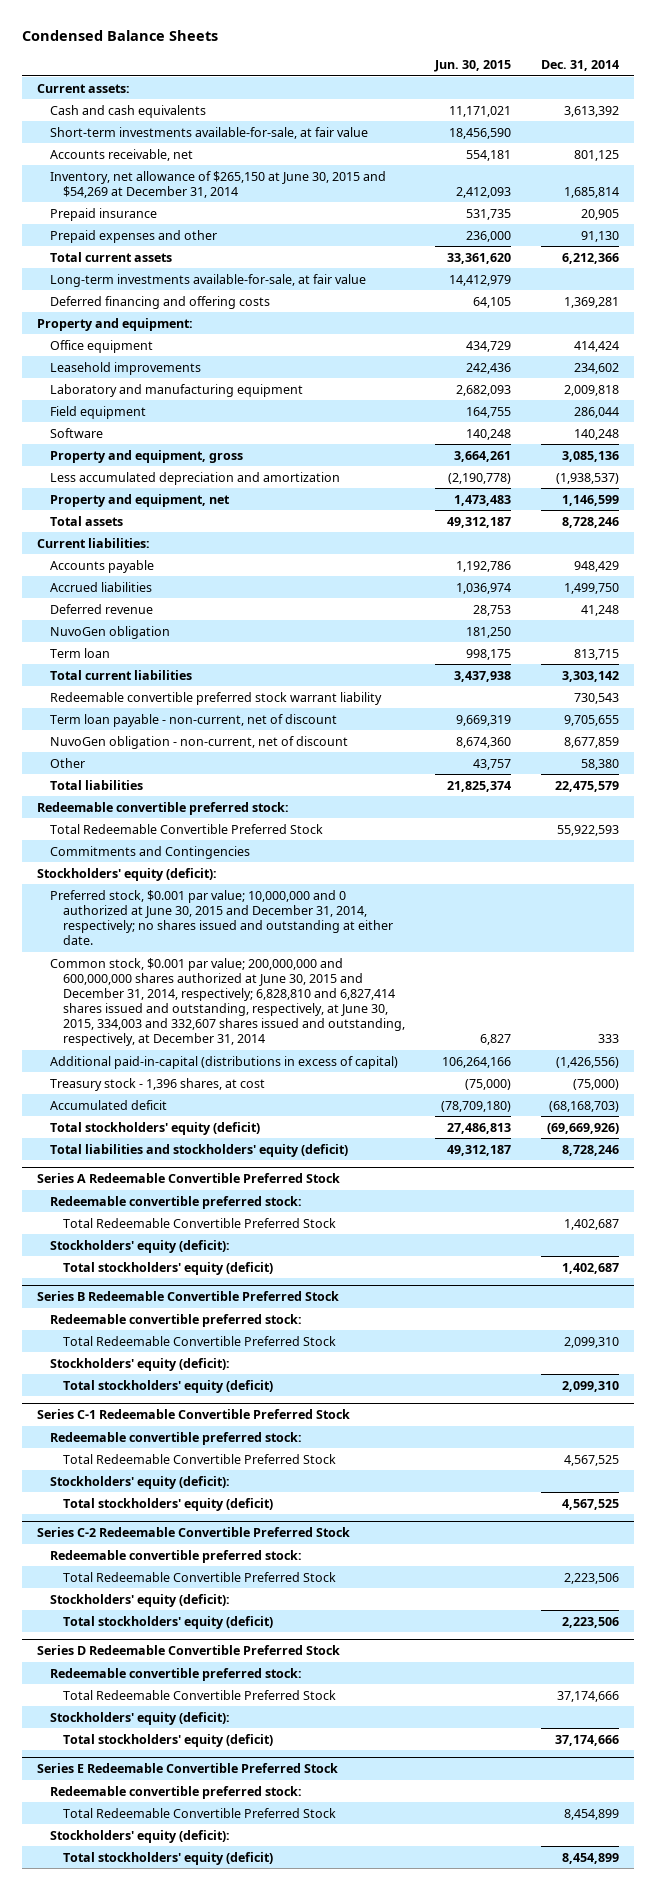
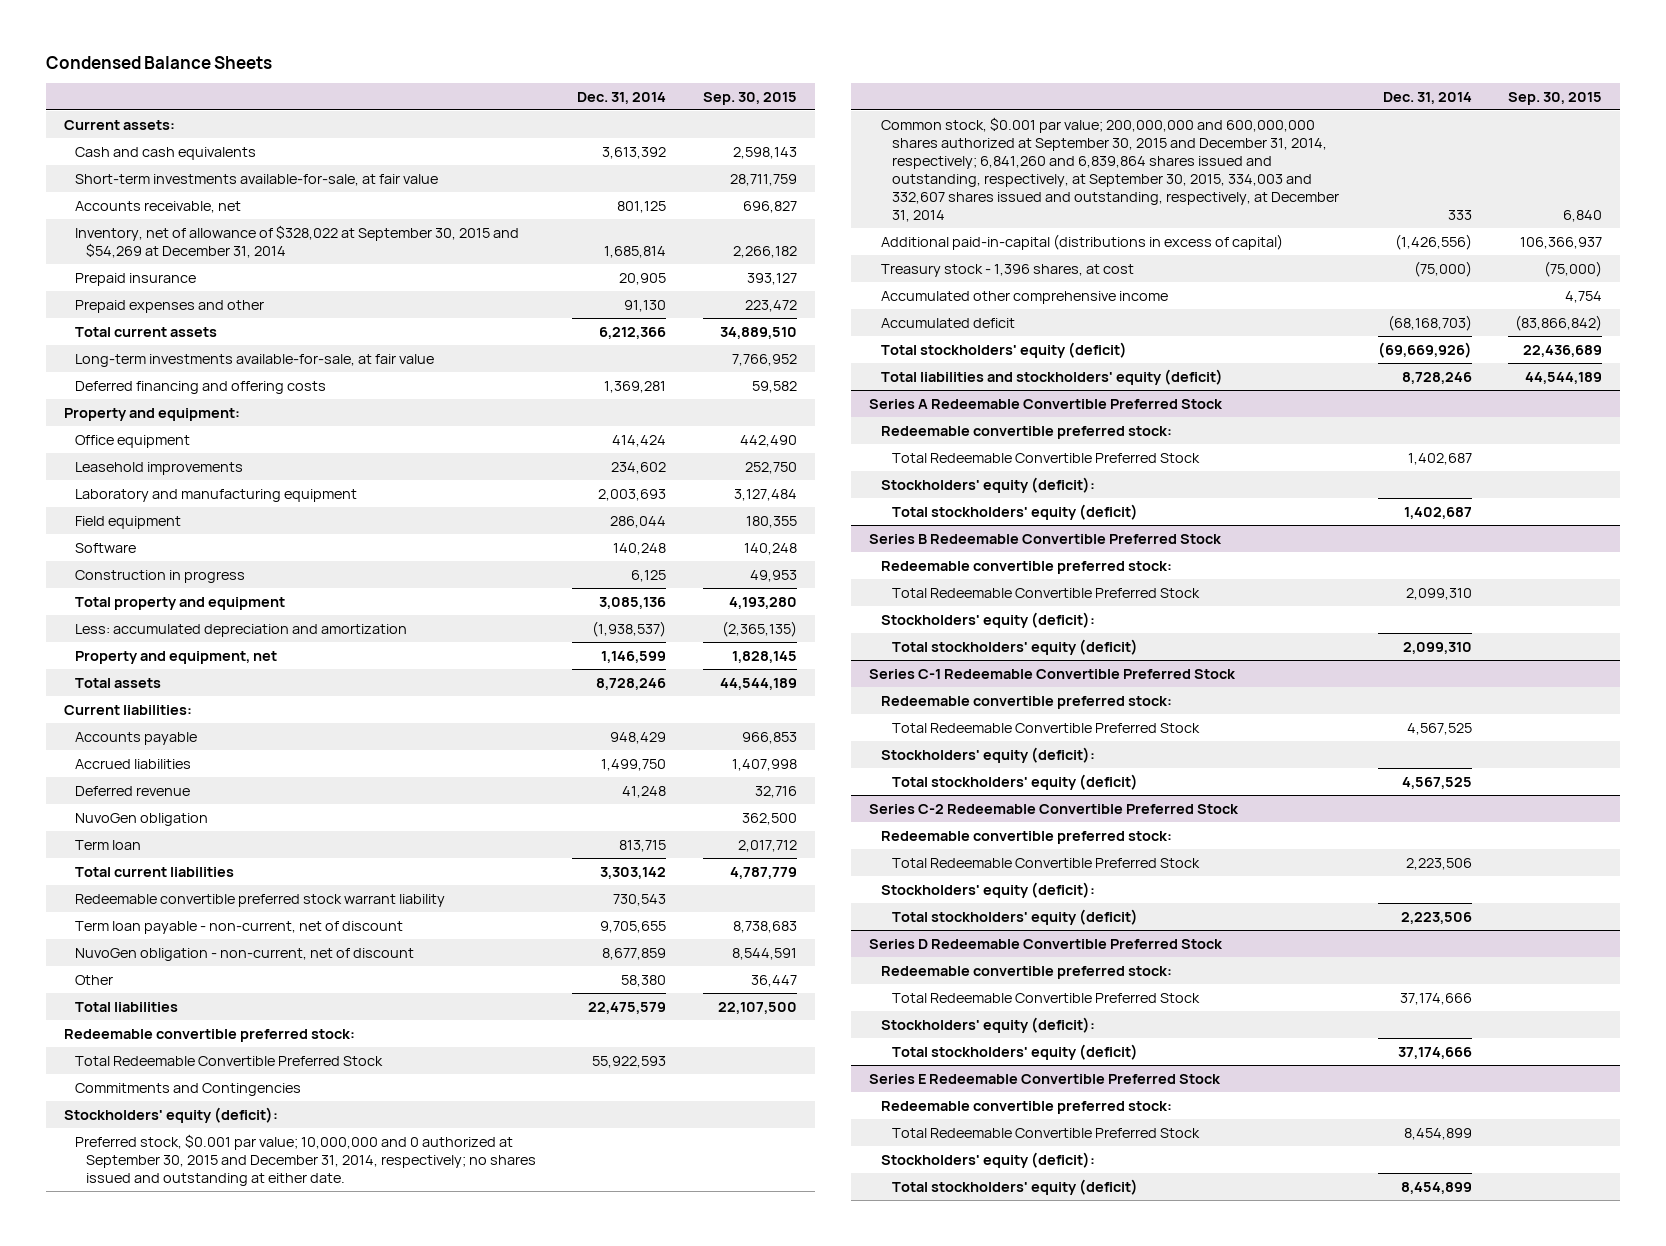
- | Jun. 30, 2015 | Dec. 31, 2014
+ | Dec. 31, 2014 | Sep. 30, 2015
- Inventory, net allowance of $265,150 at June 30, 2015 and $54,269 at December 31, 2014 | 2,412,093 | 1,685,814
+ Inventory, net of allowance of $328,022 at September 30, 2015 and $54,269 at December 31, 2014 | 1,685,814 | 2,266,182
- Laboratory and manufacturing equipment | 2,682,093 | 2,009,818
+ Laboratory and manufacturing equipment | 2,003,693 | 3,127,484
- Property and equipment, gross | 3,664,261 | 3,085,136
- Less accumulated depreciation and amortization | (2,190,778) | (1,938,537)
+ Construction in progress | 6,125 | 49,953
+ Total property and equipment | 3,085,136 | 4,193,280
+ Less: accumulated depreciation and amortization | (1,938,537) | (2,365,135)
- Preferred stock, $0.001 par value; 10,000,000 and 0 authorized at June 30, 2015 and December 31, 2014, respectively; no shares issued and outstanding at either date.
- Common stock, $0.001 par value; 200,000,000 and 600,000,000 shares authorized at June 30, 2015 and December 31, 2014, respectively; 6,828,810 and 6,827,414 shares issued and outstanding, respectively, at June 30, 2015, 334,003 and 332,607 shares issued and outstanding, respectively, at December 31, 2014 | 6,827 | 333
+ Preferred stock, $0.001 par value; 10,000,000 and 0 authorized at September 30, 2015 and December 31, 2014, respectively; no shares issued and outstanding at either date.
+ Common stock, $0.001 par value; 200,000,000 and 600,000,000 shares authorized at September 30, 2015 and December 31, 2014, respectively; 6,841,260 and 6,839,864 shares issued and outstanding, respectively, at September 30, 2015, 334,003 and 332,607 shares issued and outstanding, respectively, at December 31, 2014 | 333 | 6,840
+ Accumulated other comprehensive income | | 4,754

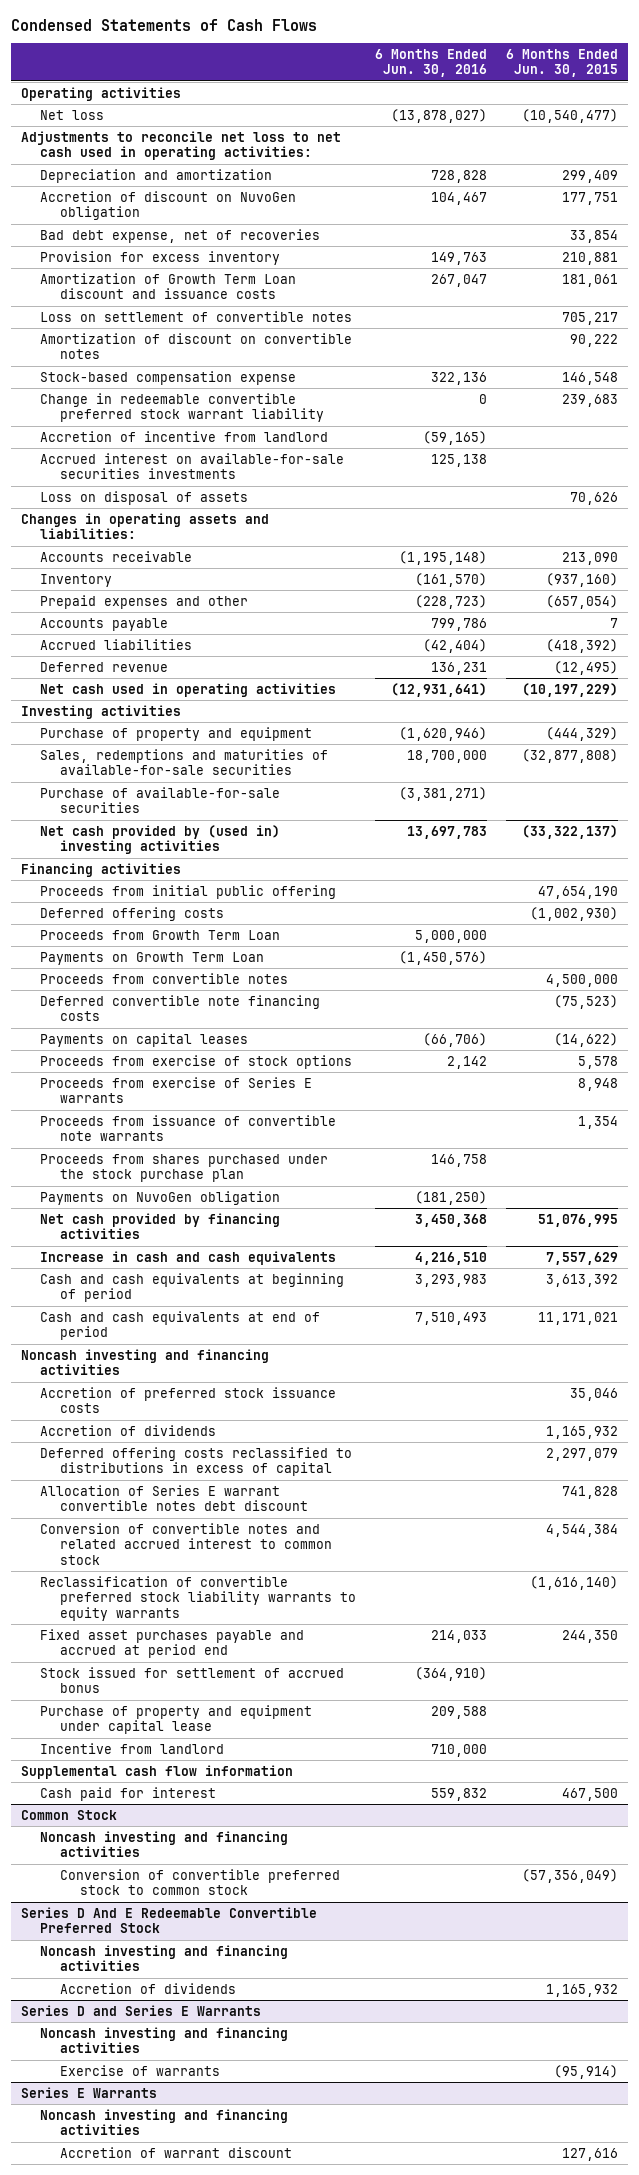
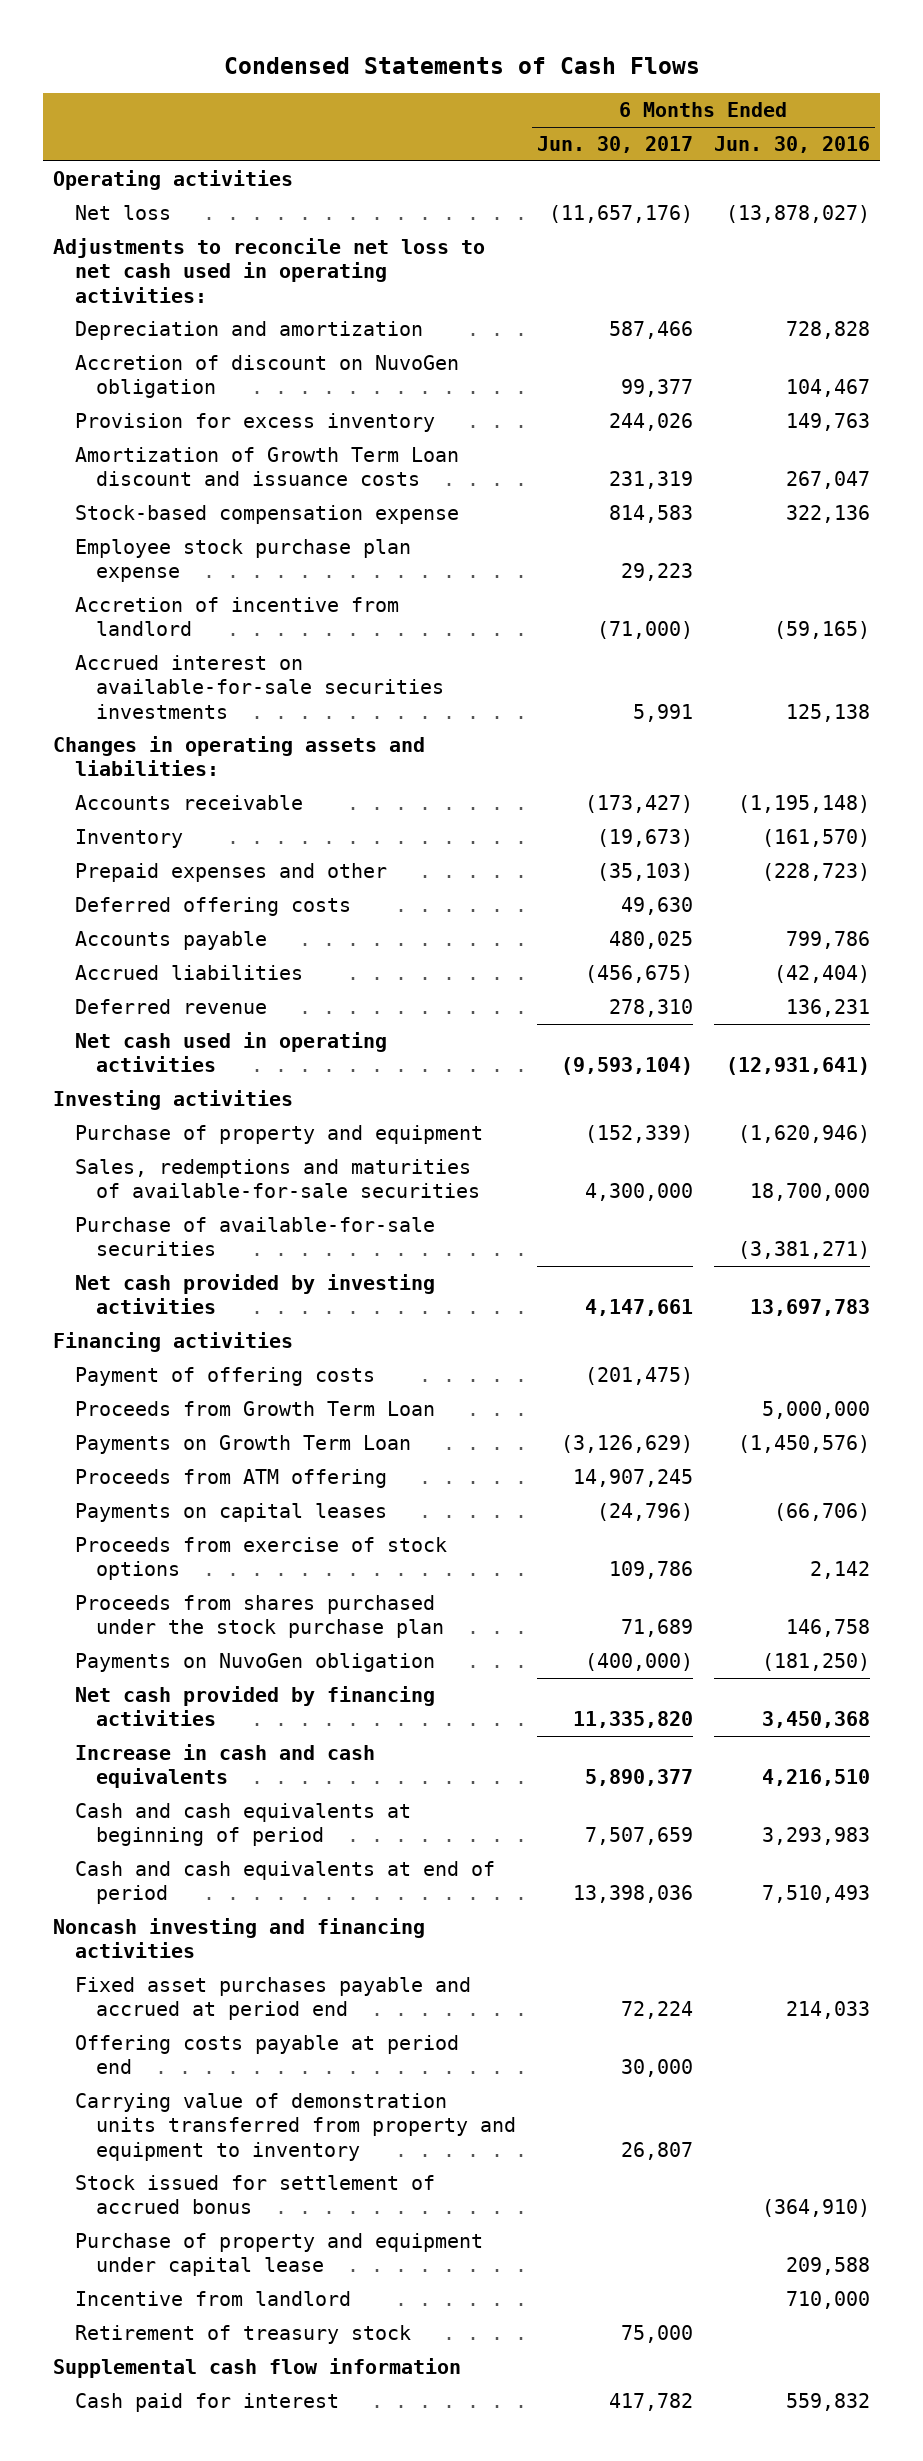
- | 6 Months Ended Jun. 30, 2016 | 6 Months Ended Jun. 30, 2015
+ | 6 Months Ended Jun. 30, 2017 | 6 Months Ended Jun. 30, 2016
- Bad debt expense, net of recoveries | | 33,854
- Loss on settlement of convertible notes | | 705,217
- Amortization of discount on convertible notes | | 90,222
- Change in redeemable convertible preferred stock warrant liability | 0 | 239,683
+ Employee stock purchase plan expense | 29,223 |
- Loss on disposal of assets | | 70,626
moved up: Deferred offering costs | 49,630 |
- Net cash provided by (used in) investing activities | 13,697,783 | (33,322,137)
+ Net cash provided by investing activities | 4,147,661 | 13,697,783
- Proceeds from initial public offering | | 47,654,190
+ Payment of offering costs | (201,475) |
- Proceeds from convertible notes | | 4,500,000
- Deferred convertible note financing costs | | (75,523)
+ Proceeds from ATM offering | 14,907,245 |
- Proceeds from exercise of Series E warrants | | 8,948
- Proceeds from issuance of convertible note warrants | | 1,354
- Accretion of preferred stock issuance costs | | 35,046
- Accretion of dividends | | 1,165,932
- Deferred offering costs reclassified to distributions in excess of capital | | 2,297,079
- Allocation of Series E warrant convertible notes debt discount | | 741,828
- Conversion of convertible notes and related accrued interest to common stock | | 4,544,384
- Reclassification of convertible preferred stock liability warrants to equity warrants | | (1,616,140)
+ Offering costs payable at period end | 30,000 |
+ Carrying value of demonstration units transferred from property and equipment to inventory | 26,807 |
+ Retirement of treasury stock | 75,000 |
- Common Stock
- Noncash investing and financing activities
- Conversion of convertible preferred stock to common stock | | (57,356,049)
- Series D And E Redeemable Convertible Preferred Stock
- Noncash investing and financing activities
- Accretion of dividends | | 1,165,932
- Series D and Series E Warrants
- Noncash investing and financing activities
- Exercise of warrants | | (95,914)
- Series E Warrants
- Noncash investing and financing activities
- Accretion of warrant discount | | 127,616

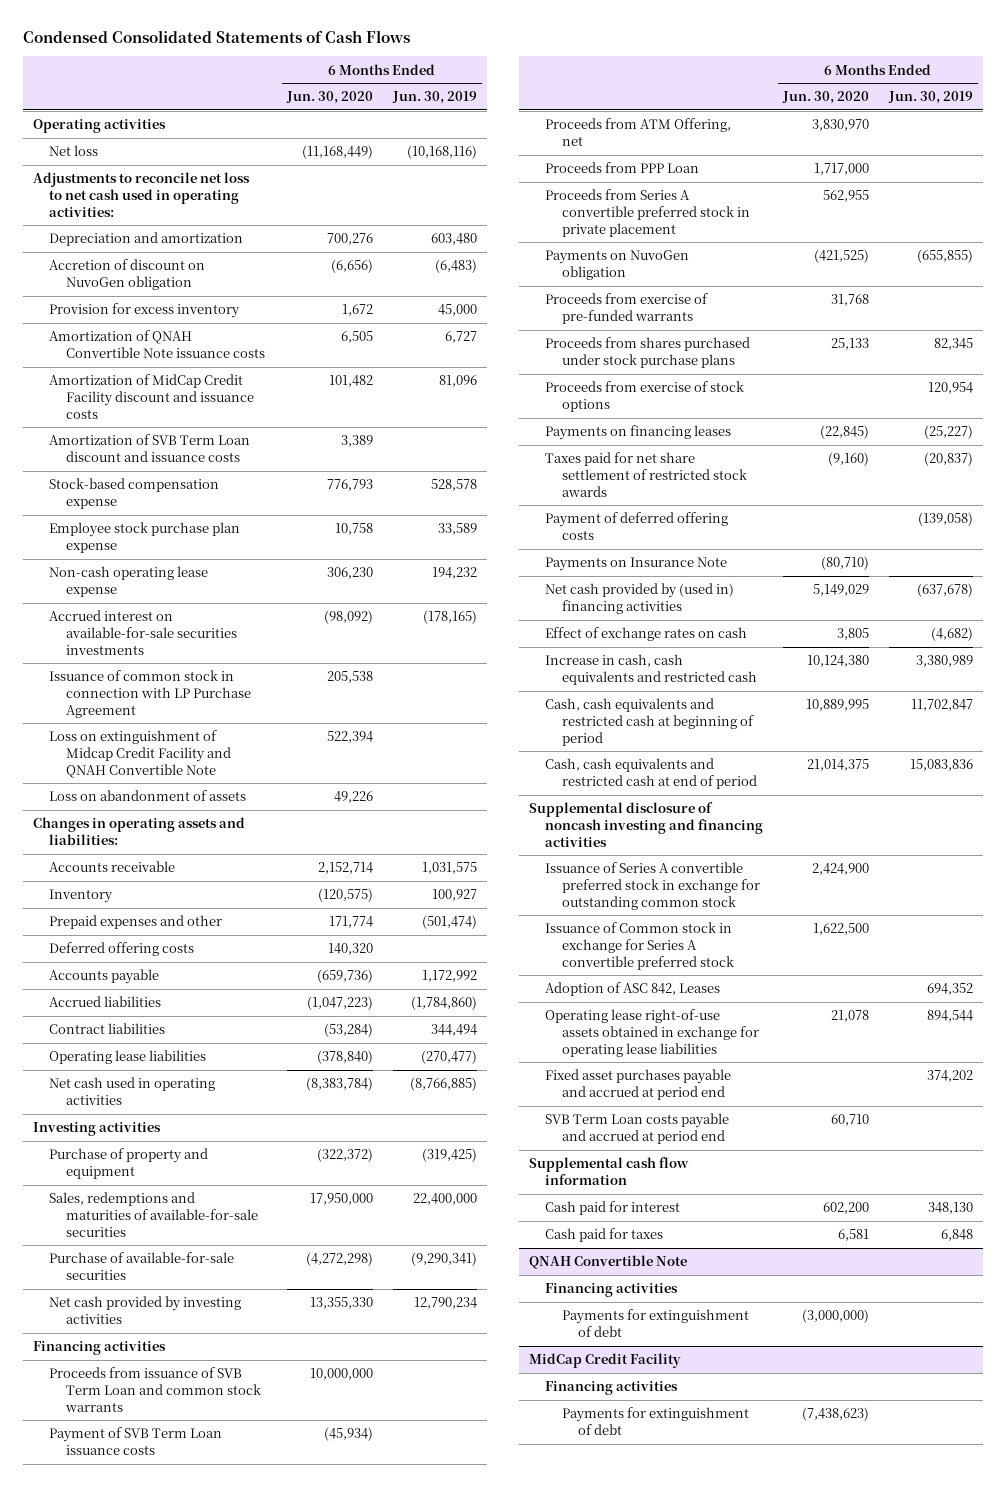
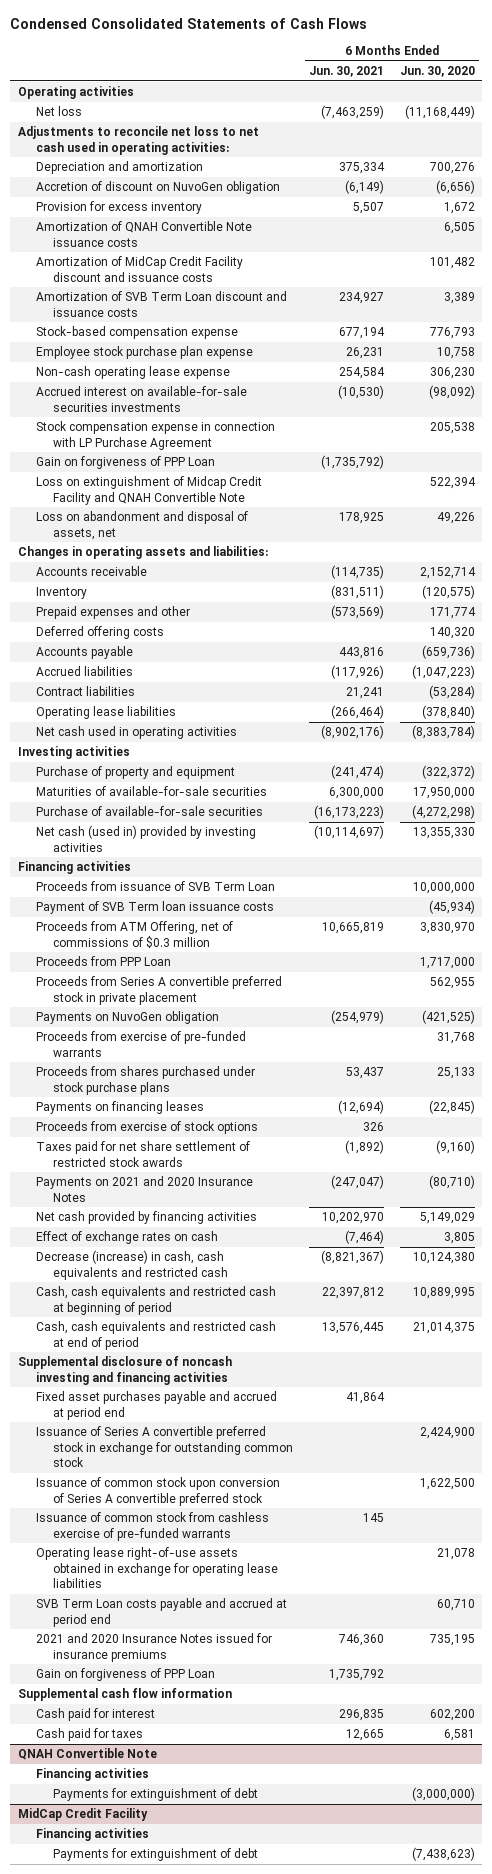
- | 6 Months Ended Jun. 30, 2020 | 6 Months Ended Jun. 30, 2019
+ | 6 Months Ended Jun. 30, 2021 | 6 Months Ended Jun. 30, 2020
- Issuance of common stock in connection with LP Purchase Agreement | 205,538 |
+ Stock compensation expense in connection with LP Purchase Agreement | | 205,538
+ Gain on forgiveness of PPP Loan | (1,735,792) |
- Loss on abandonment of assets | 49,226 |
+ Loss on abandonment and disposal of assets, net | 178,925 | 49,226
- Sales, redemptions and maturities of available-for-sale securities | 17,950,000 | 22,400,000
+ Maturities of available-for-sale securities | 6,300,000 | 17,950,000
- Net cash provided by investing activities | 13,355,330 | 12,790,234
+ Net cash (used in) provided by investing activities | (10,114,697) | 13,355,330
- Proceeds from issuance of SVB Term Loan and common stock warrants | 10,000,000 |
- Payment of SVB Term Loan issuance costs | (45,934) |
- Proceeds from ATM Offering, net | 3,830,970 |
+ Proceeds from issuance of SVB Term Loan | | 10,000,000
+ Payment of SVB Term loan issuance costs | | (45,934)
+ Proceeds from ATM Offering, net of commissions of $0.3 million | 10,665,819 | 3,830,970
moved down: Proceeds from exercise of stock options | 326 |
- Payment of deferred offering costs | | (139,058)
- Payments on Insurance Note | (80,710) |
- Net cash provided by (used in) financing activities | 5,149,029 | (637,678)
+ Payments on 2021 and 2020 Insurance Notes | (247,047) | (80,710)
+ Net cash provided by financing activities | 10,202,970 | 5,149,029
- Increase in cash, cash equivalents and restricted cash | 10,124,380 | 3,380,989
+ Decrease (increase) in cash, cash equivalents and restricted cash | (8,821,367) | 10,124,380
moved up: Fixed asset purchases payable and accrued at period end | 41,864 |
- Issuance of Common stock in exchange for Series A convertible preferred stock | 1,622,500 |
- Adoption of ASC 842, Leases | | 694,352
+ Issuance of common stock upon conversion of Series A convertible preferred stock | | 1,622,500
+ Issuance of common stock from cashless exercise of pre-funded warrants | 145 |
+ 2021 and 2020 Insurance Notes issued for insurance premiums | 746,360 | 735,195
+ Gain on forgiveness of PPP Loan | 1,735,792 |

